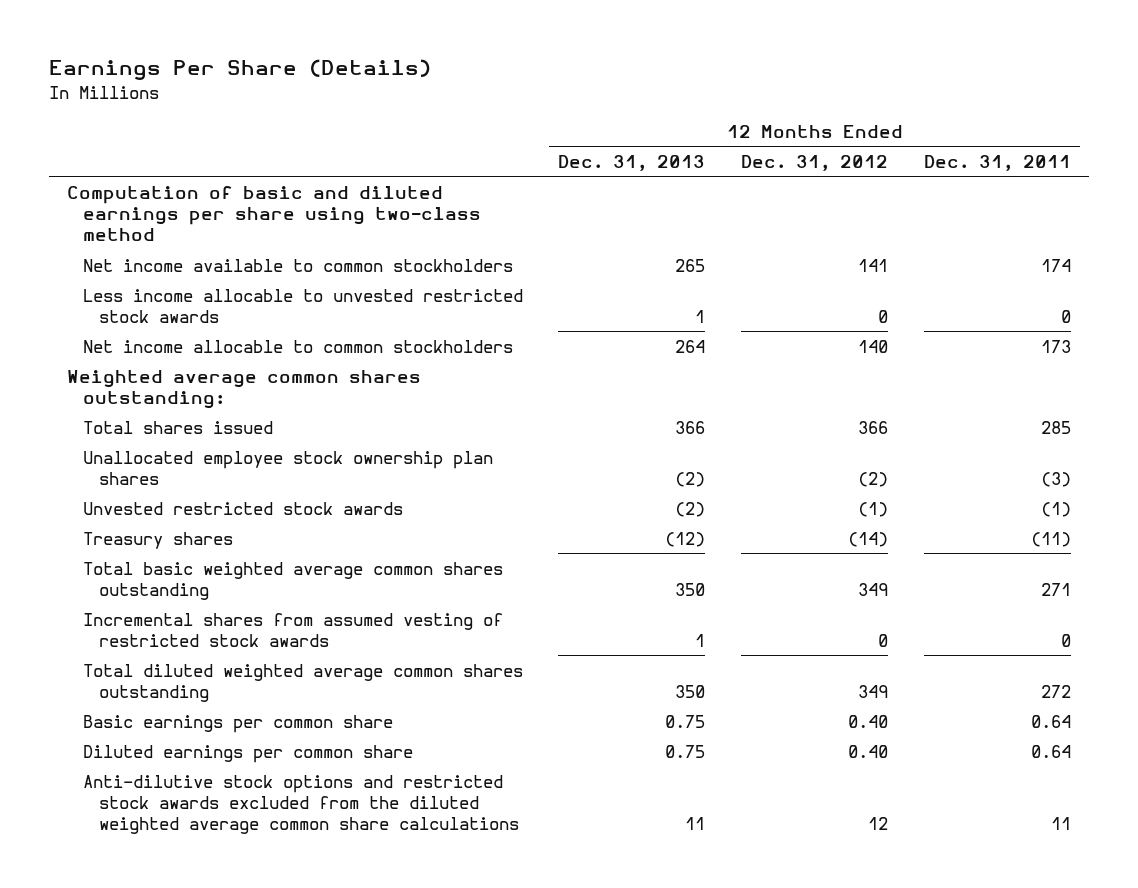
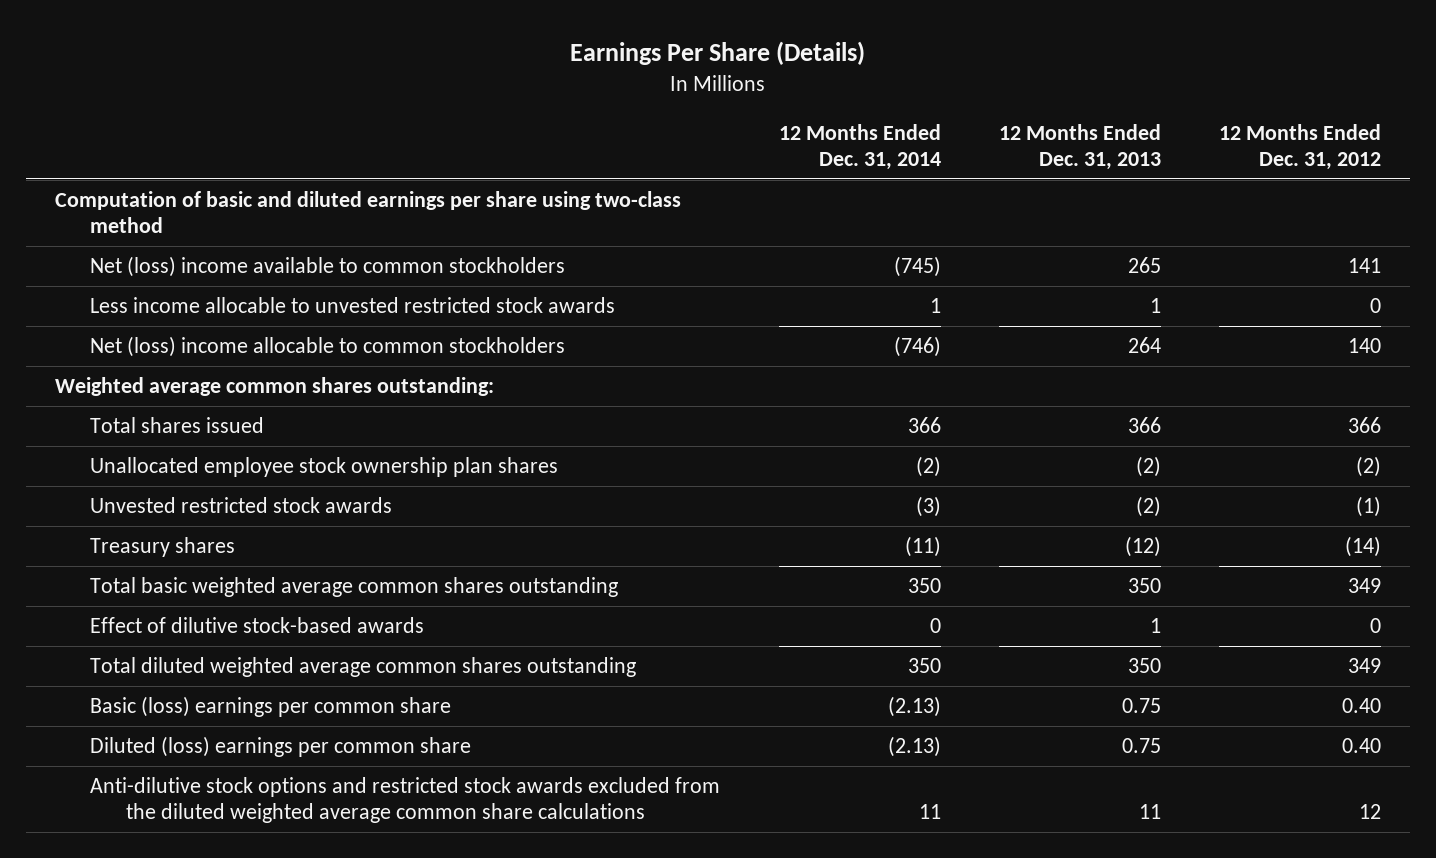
- | 12 Months Ended Dec. 31, 2013 | 12 Months Ended Dec. 31, 2012 | 12 Months Ended Dec. 31, 2011
+ | 12 Months Ended Dec. 31, 2014 | 12 Months Ended Dec. 31, 2013 | 12 Months Ended Dec. 31, 2012
- Net income available to common stockholders | 265 | 141 | 174
+ Net (loss) income available to common stockholders | (745) | 265 | 141
- Net income allocable to common stockholders | 264 | 140 | 173
+ Net (loss) income allocable to common stockholders | (746) | 264 | 140
- Incremental shares from assumed vesting of restricted stock awards | 1 | 0 | 0
+ Effect of dilutive stock-based awards | 0 | 1 | 0
- Basic earnings per common share | 0.75 | 0.40 | 0.64
- Diluted earnings per common share | 0.75 | 0.40 | 0.64
+ Basic (loss) earnings per common share | (2.13) | 0.75 | 0.40
+ Diluted (loss) earnings per common share | (2.13) | 0.75 | 0.40

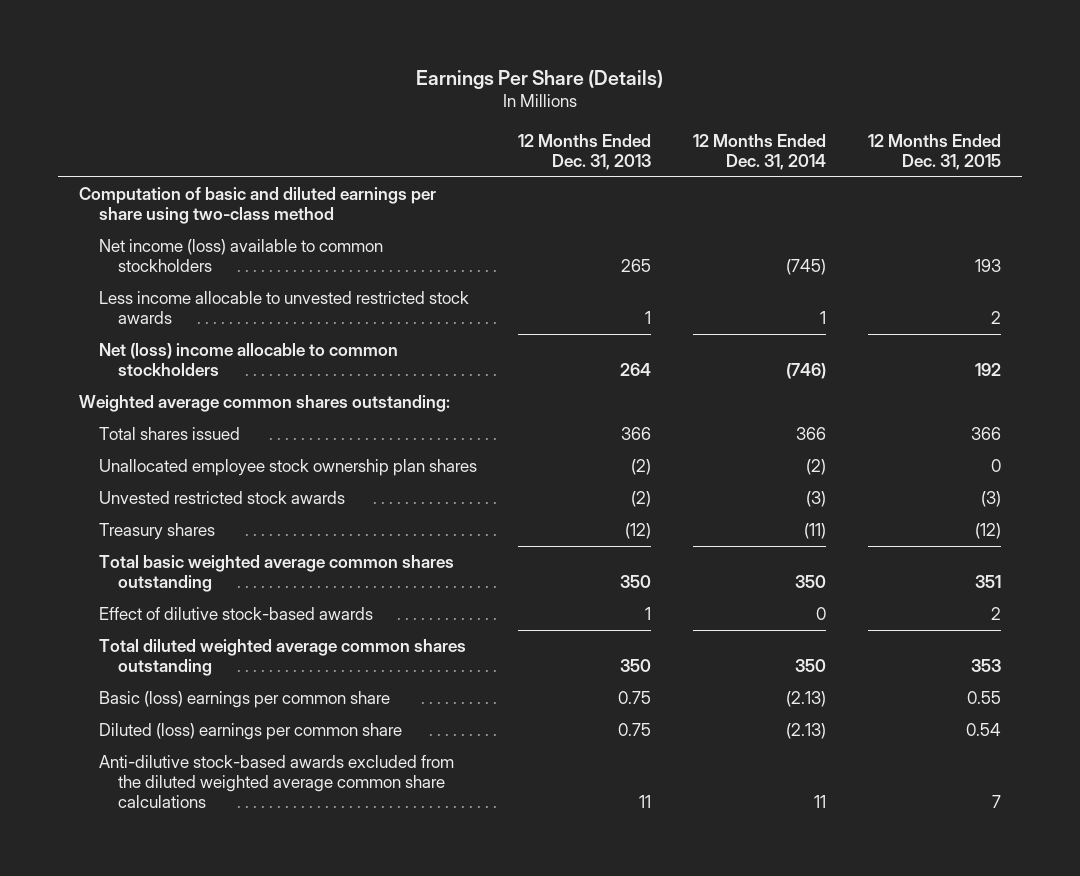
- | 12 Months Ended Dec. 31, 2014 | 12 Months Ended Dec. 31, 2013 | 12 Months Ended Dec. 31, 2012
+ | 12 Months Ended Dec. 31, 2013 | 12 Months Ended Dec. 31, 2014 | 12 Months Ended Dec. 31, 2015
- Net (loss) income available to common stockholders | (745) | 265 | 141
+ Net income (loss) available to common stockholders | 265 | (745) | 193
- Anti-dilutive stock options and restricted stock awards excluded from the diluted weighted average common share calculations | 11 | 11 | 12
+ Anti-dilutive stock-based awards excluded from the diluted weighted average common share calculations | 11 | 11 | 7

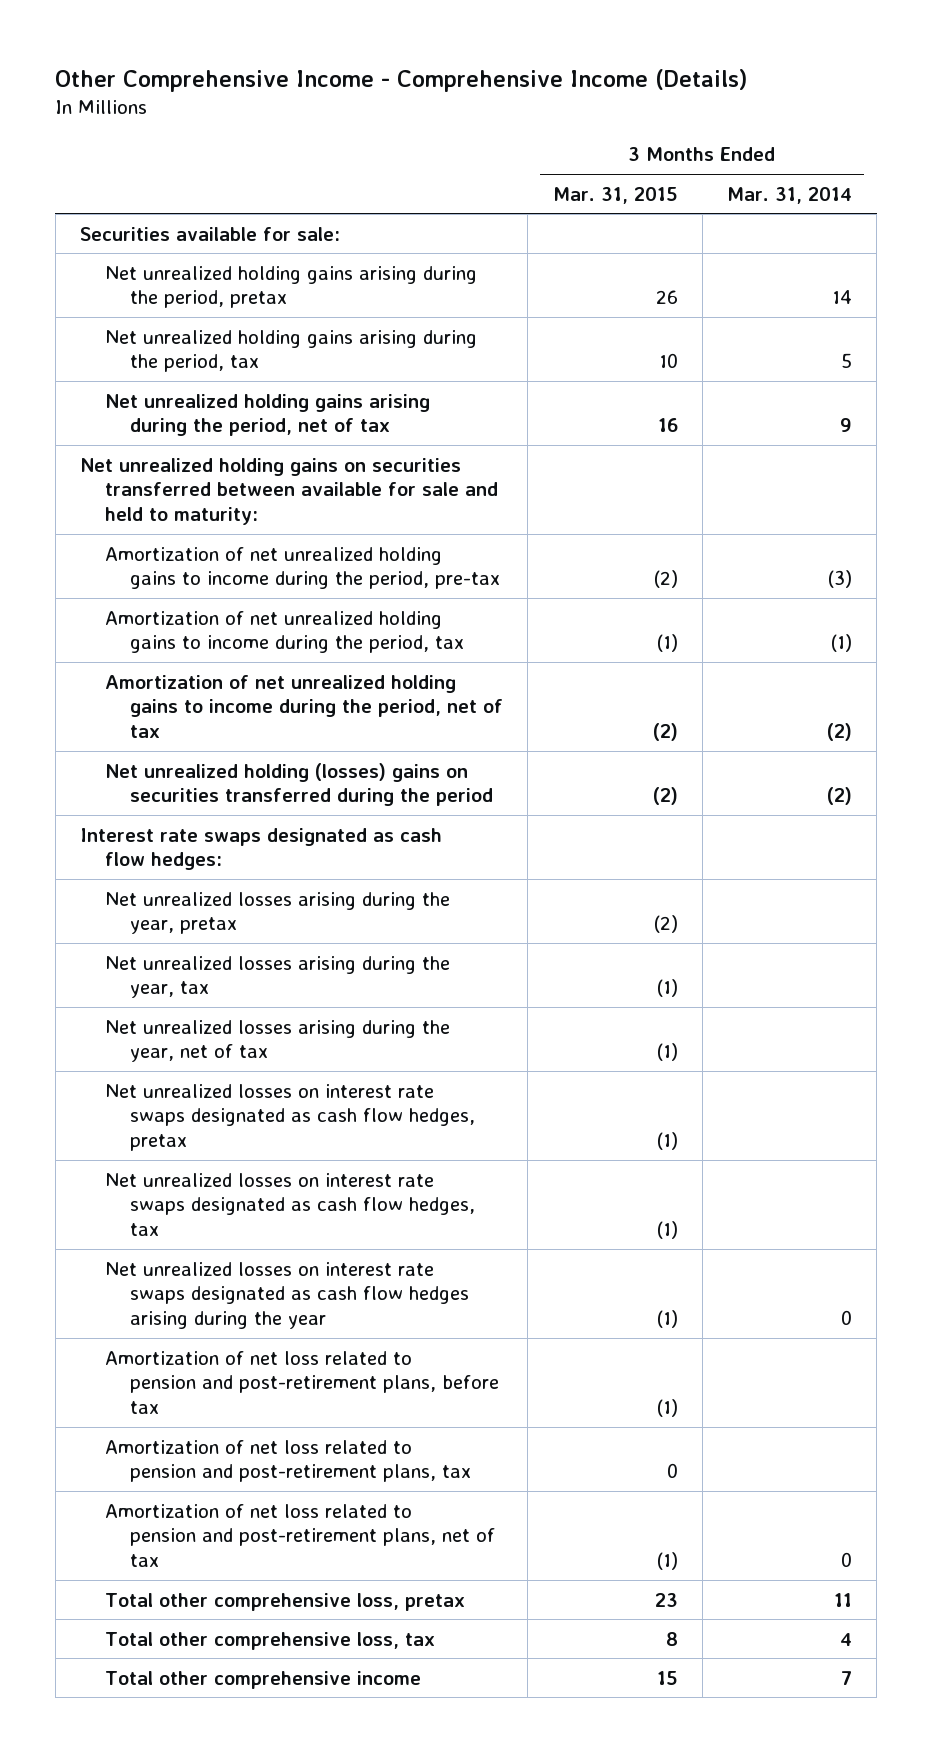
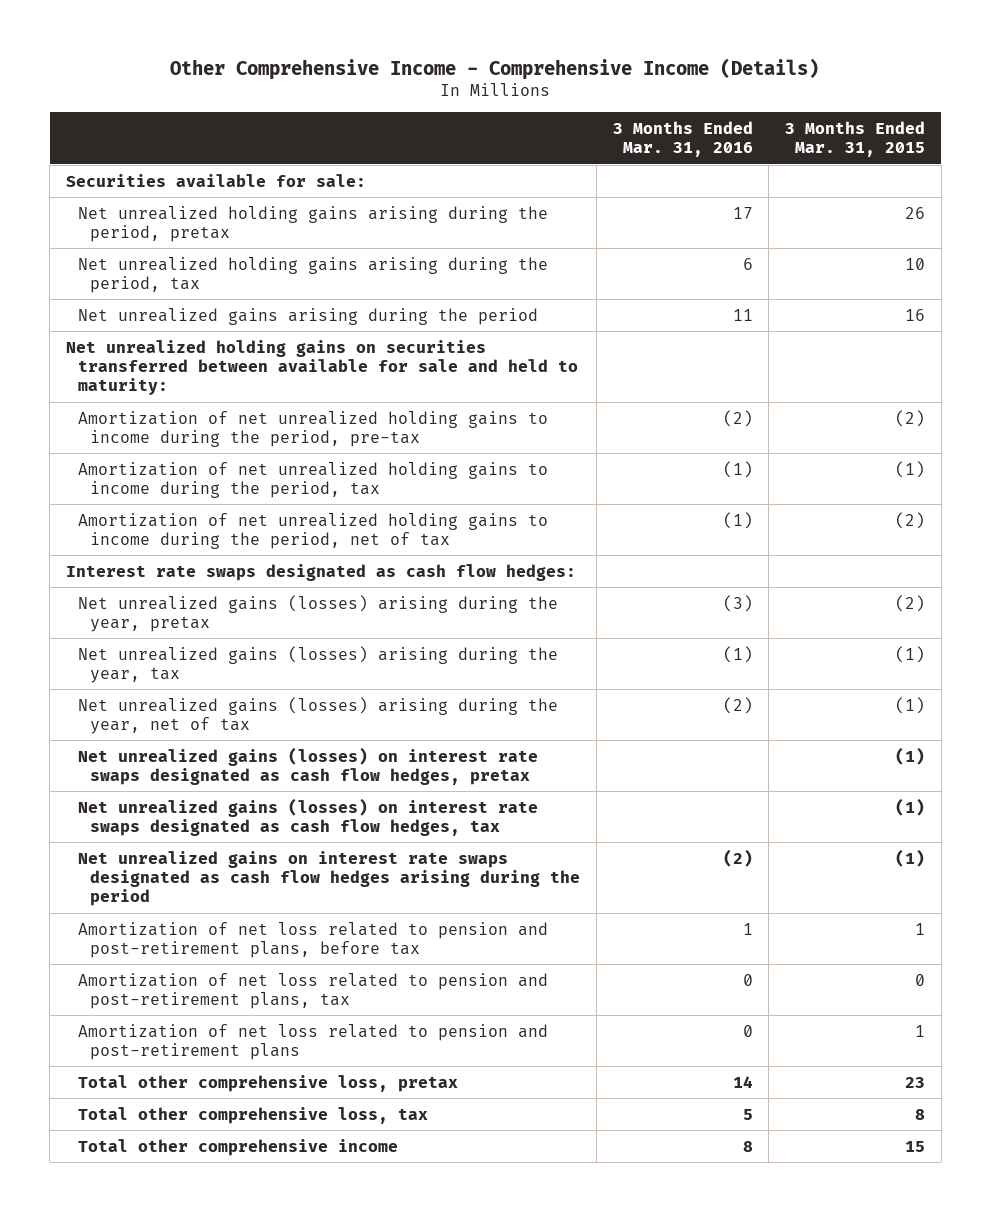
- | 3 Months Ended Mar. 31, 2015 | 3 Months Ended Mar. 31, 2014
+ | 3 Months Ended Mar. 31, 2016 | 3 Months Ended Mar. 31, 2015
- Net unrealized holding gains arising during the period, net of tax | 16 | 9
+ Net unrealized gains arising during the period | 11 | 16
- Net unrealized holding (losses) gains on securities transferred during the period | (2) | (2)
- Net unrealized losses arising during the year, pretax | (2) |
- Net unrealized losses arising during the year, tax | (1) |
- Net unrealized losses arising during the year, net of tax | (1) |
- Net unrealized losses on interest rate swaps designated as cash flow hedges, pretax | (1) |
- Net unrealized losses on interest rate swaps designated as cash flow hedges, tax | (1) |
- Net unrealized losses on interest rate swaps designated as cash flow hedges arising during the year | (1) | 0
- Amortization of net loss related to pension and post-retirement plans, before tax | (1) |
+ Net unrealized gains (losses) arising during the year, pretax | (3) | (2)
+ Net unrealized gains (losses) arising during the year, tax | (1) | (1)
+ Net unrealized gains (losses) arising during the year, net of tax | (2) | (1)
+ Net unrealized gains (losses) on interest rate swaps designated as cash flow hedges, pretax | | (1)
+ Net unrealized gains (losses) on interest rate swaps designated as cash flow hedges, tax | | (1)
+ Net unrealized gains on interest rate swaps designated as cash flow hedges arising during the period | (2) | (1)
+ Amortization of net loss related to pension and post-retirement plans, before tax | 1 | 1
- Amortization of net loss related to pension and post-retirement plans, net of tax | (1) | 0
+ Amortization of net loss related to pension and post-retirement plans | 0 | 1

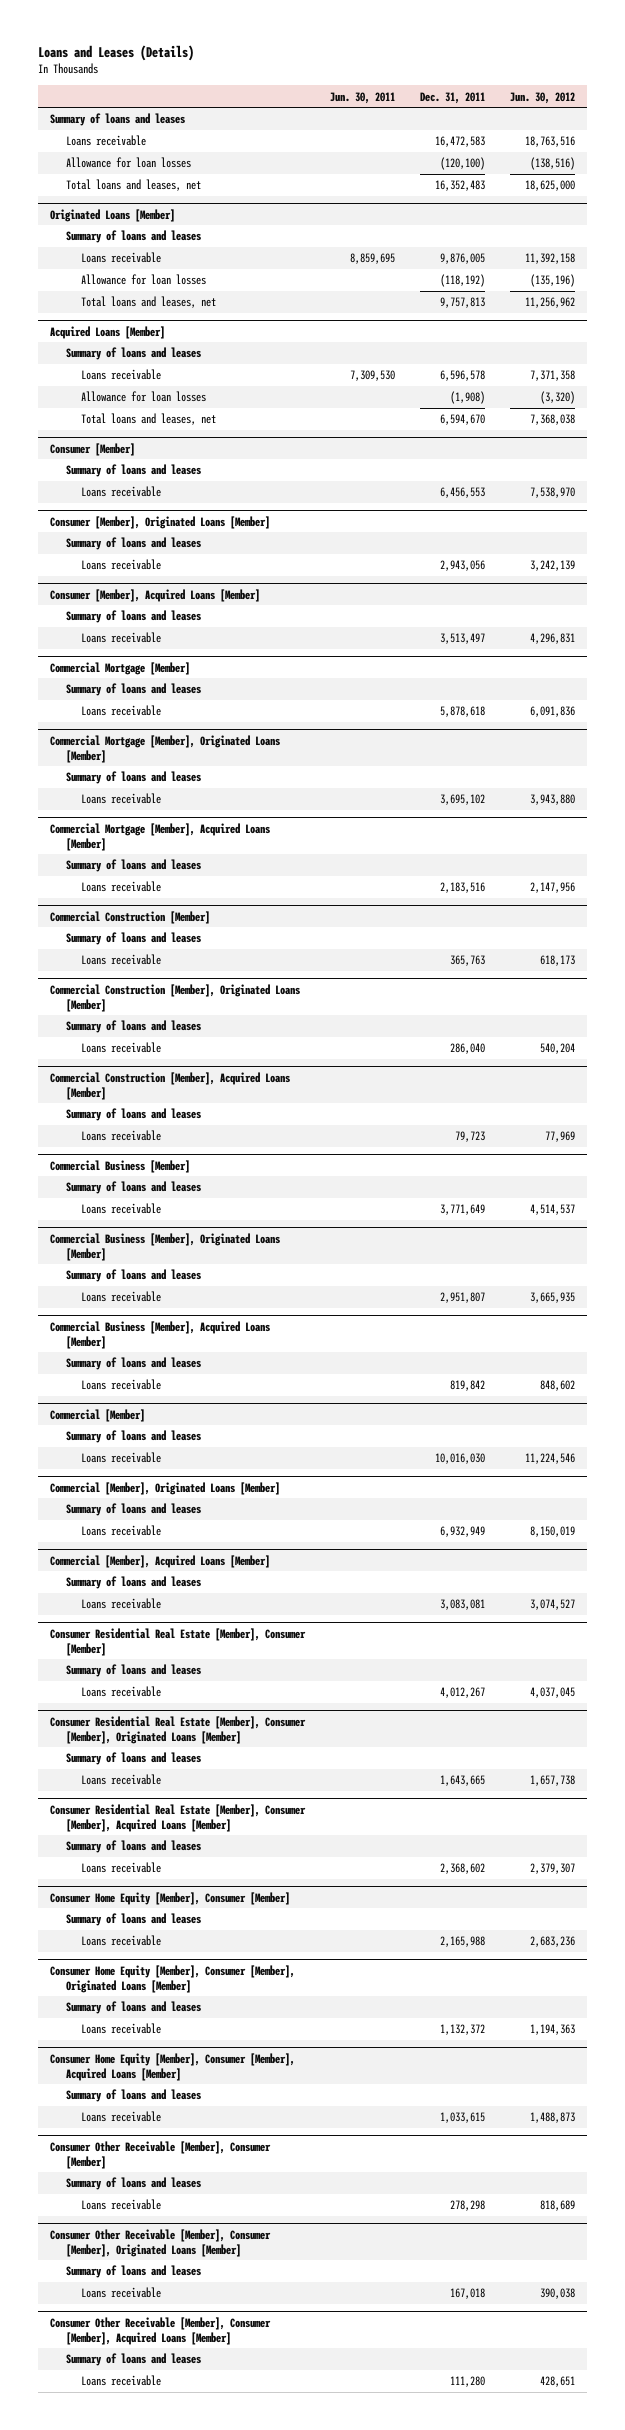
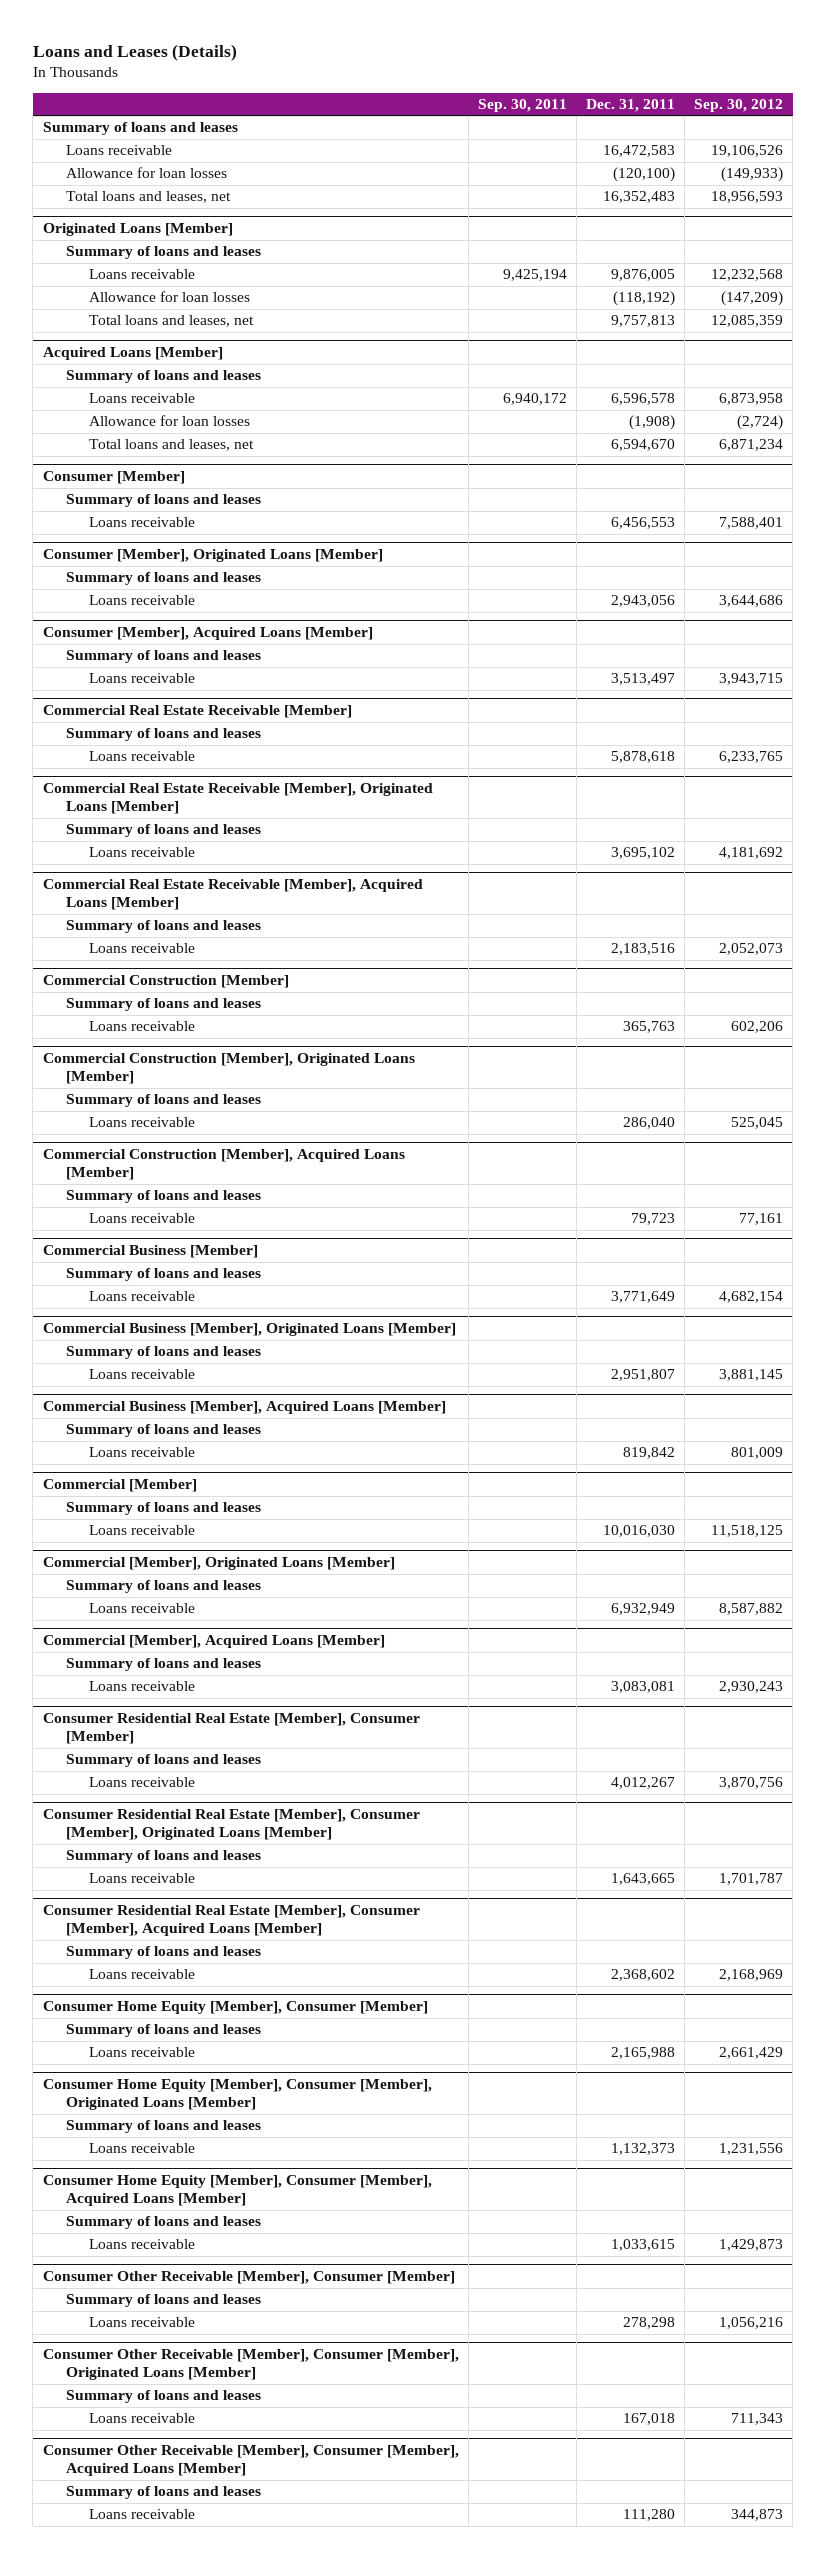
- | Jun. 30, 2011 | Dec. 31, 2011 | Jun. 30, 2012
+ | Sep. 30, 2011 | Dec. 31, 2011 | Sep. 30, 2012
- Commercial Mortgage [Member]
+ Commercial Real Estate Receivable [Member]
- Commercial Mortgage [Member], Originated Loans [Member]
+ Commercial Real Estate Receivable [Member], Originated Loans [Member]
- Commercial Mortgage [Member], Acquired Loans [Member]
+ Commercial Real Estate Receivable [Member], Acquired Loans [Member]
@ Consumer Home Equity [Member], Consumer [Member], Originated Loans [Member]
- Loans receivable | | 1,132,372 | 1,194,363
+ Loans receivable | | 1,132,373 | 1,231,556

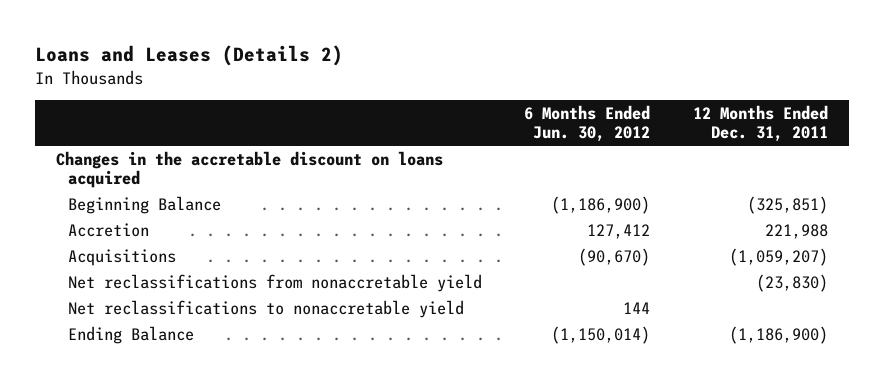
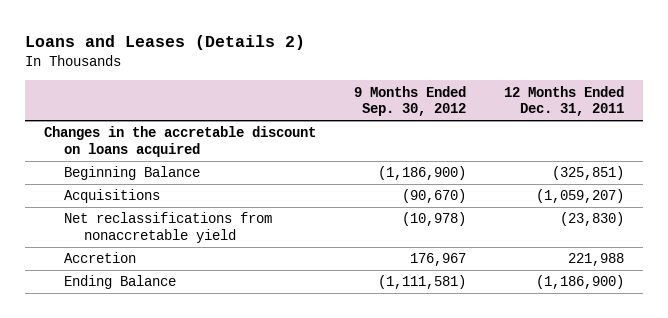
- | 6 Months Ended Jun. 30, 2012 | 12 Months Ended Dec. 31, 2011
+ | 9 Months Ended Sep. 30, 2012 | 12 Months Ended Dec. 31, 2011
- Net reclassifications to nonaccretable yield | 144 |
moved down: Accretion | 176,967 | 221,988

